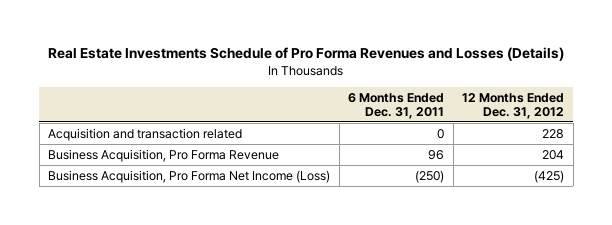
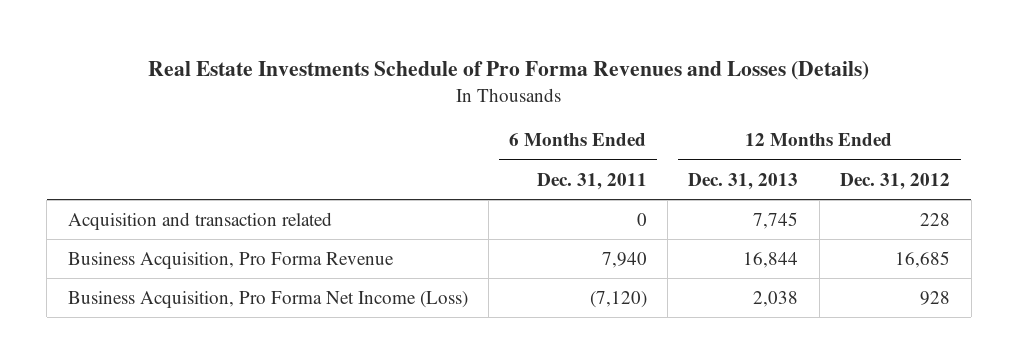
- | 6 Months Ended Dec. 31, 2011 | 12 Months Ended Dec. 31, 2012
+ | 6 Months Ended Dec. 31, 2011 | 12 Months Ended Dec. 31, 2013 | 12 Months Ended Dec. 31, 2012
- Business Acquisition, Pro Forma Revenue | 96 | 204
- Business Acquisition, Pro Forma Net Income (Loss) | (250) | (425)
+ Business Acquisition, Pro Forma Revenue | 7,940 | 16,844 | 16,685
+ Business Acquisition, Pro Forma Net Income (Loss) | (7,120) | 2,038 | 928

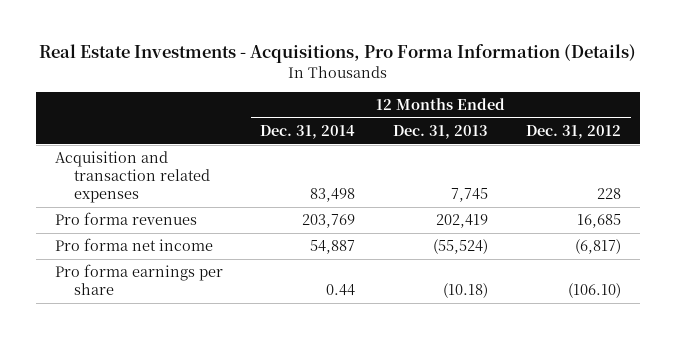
- Real Estate Investments Schedule of Pro Forma Revenues and Losses (Details)
+ Real Estate Investments - Acquisitions, Pro Forma Information (Details)
- | 6 Months Ended Dec. 31, 2011 | 12 Months Ended Dec. 31, 2013 | 12 Months Ended Dec. 31, 2012
+ | 12 Months Ended Dec. 31, 2014 | 12 Months Ended Dec. 31, 2013 | 12 Months Ended Dec. 31, 2012
- Acquisition and transaction related | 0 | 7,745 | 228
- Business Acquisition, Pro Forma Revenue | 7,940 | 16,844 | 16,685
- Business Acquisition, Pro Forma Net Income (Loss) | (7,120) | 2,038 | 928
+ Acquisition and transaction related expenses | 83,498 | 7,745 | 228
+ Pro forma revenues | 203,769 | 202,419 | 16,685
+ Pro forma net income | 54,887 | (55,524) | (6,817)
+ Pro forma earnings per share | 0.44 | (10.18) | (106.10)

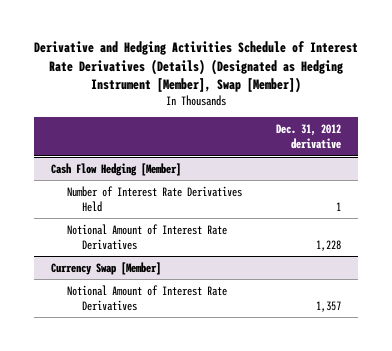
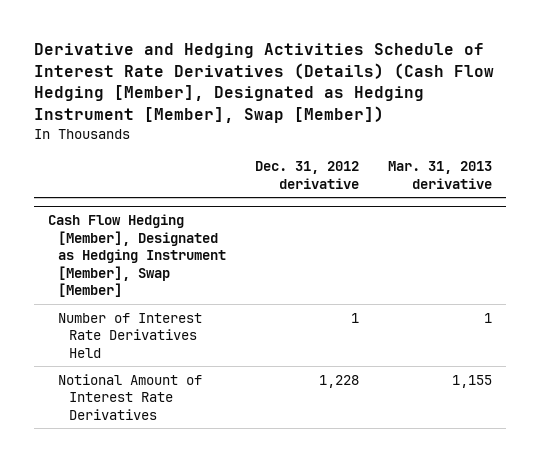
- Derivative and Hedging Activities Schedule of Interest Rate Derivatives (Details) (Designated as Hedging Instrument [Member], Swap [Member])
+ Derivative and Hedging Activities Schedule of Interest Rate Derivatives (Details) (Cash Flow Hedging [Member], Designated as Hedging Instrument [Member], Swap [Member])
- | Dec. 31, 2012 derivative
+ | Dec. 31, 2012 derivative | Mar. 31, 2013 derivative
- Cash Flow Hedging [Member]
+ Cash Flow Hedging [Member], Designated as Hedging Instrument [Member], Swap [Member]
- Currency Swap [Member]
- Notional Amount of Interest Rate Derivatives | 1,357

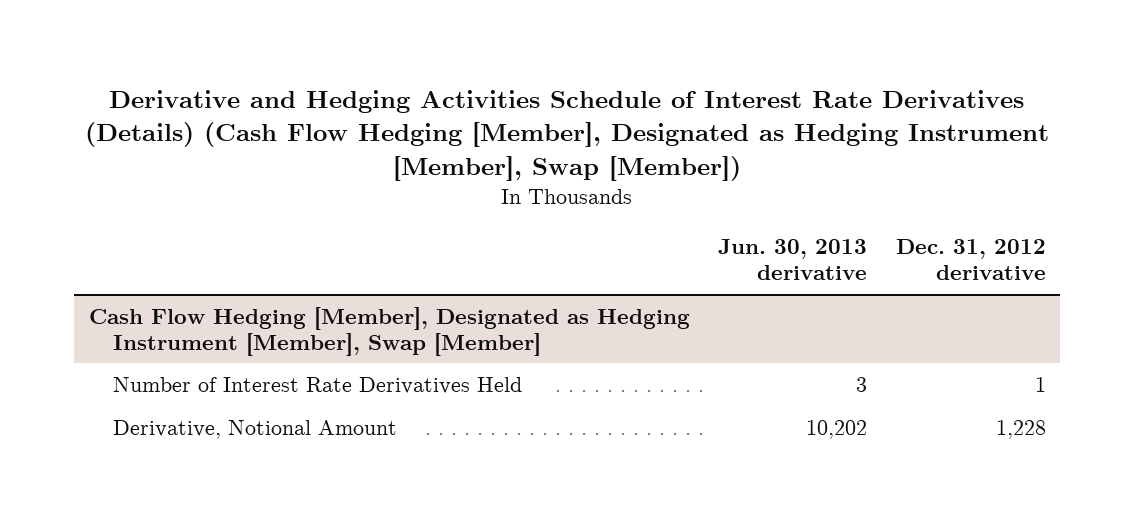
- | Dec. 31, 2012 derivative | Mar. 31, 2013 derivative
+ | Jun. 30, 2013 derivative | Dec. 31, 2012 derivative
@ Cash Flow Hedging [Member], Designated as Hedging Instrument [Member], Swap [Member]
- Notional Amount of Interest Rate Derivatives | 1,228 | 1,155
+ Derivative, Notional Amount | 10,202 | 1,228

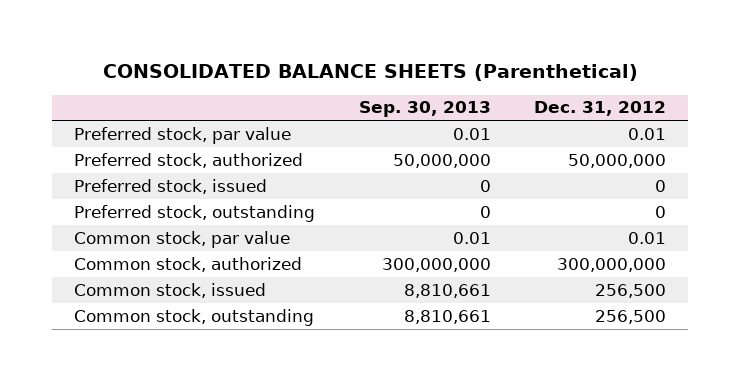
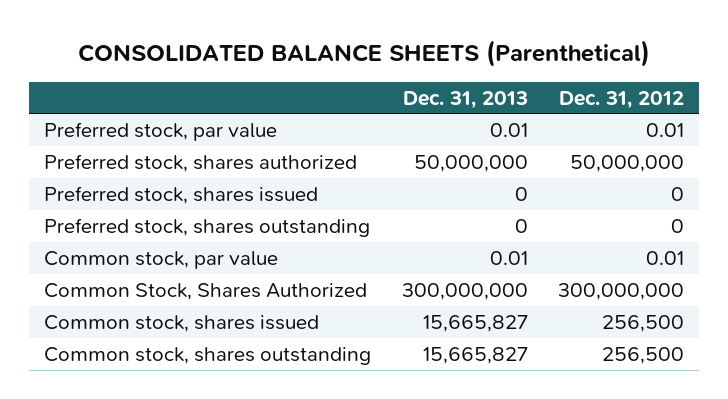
- | Sep. 30, 2013 | Dec. 31, 2012
+ | Dec. 31, 2013 | Dec. 31, 2012
- Preferred stock, authorized | 50,000,000 | 50,000,000
- Preferred stock, issued | 0 | 0
- Preferred stock, outstanding | 0 | 0
+ Preferred stock, shares authorized | 50,000,000 | 50,000,000
+ Preferred stock, shares issued | 0 | 0
+ Preferred stock, shares outstanding | 0 | 0
- Common stock, authorized | 300,000,000 | 300,000,000
- Common stock, issued | 8,810,661 | 256,500
- Common stock, outstanding | 8,810,661 | 256,500
+ Common Stock, Shares Authorized | 300,000,000 | 300,000,000
+ Common stock, shares issued | 15,665,827 | 256,500
+ Common stock, shares outstanding | 15,665,827 | 256,500

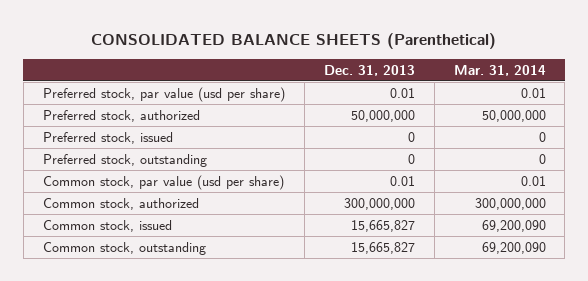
- | Dec. 31, 2013 | Dec. 31, 2012
+ | Dec. 31, 2013 | Mar. 31, 2014
- Preferred stock, par value | 0.01 | 0.01
- Preferred stock, shares authorized | 50,000,000 | 50,000,000
- Preferred stock, shares issued | 0 | 0
- Preferred stock, shares outstanding | 0 | 0
- Common stock, par value | 0.01 | 0.01
- Common Stock, Shares Authorized | 300,000,000 | 300,000,000
- Common stock, shares issued | 15,665,827 | 256,500
- Common stock, shares outstanding | 15,665,827 | 256,500
+ Preferred stock, par value (usd per share) | 0.01 | 0.01
+ Preferred stock, authorized | 50,000,000 | 50,000,000
+ Preferred stock, issued | 0 | 0
+ Preferred stock, outstanding | 0 | 0
+ Common stock, par value (usd per share) | 0.01 | 0.01
+ Common stock, authorized | 300,000,000 | 300,000,000
+ Common stock, issued | 15,665,827 | 69,200,090
+ Common stock, outstanding | 15,665,827 | 69,200,090

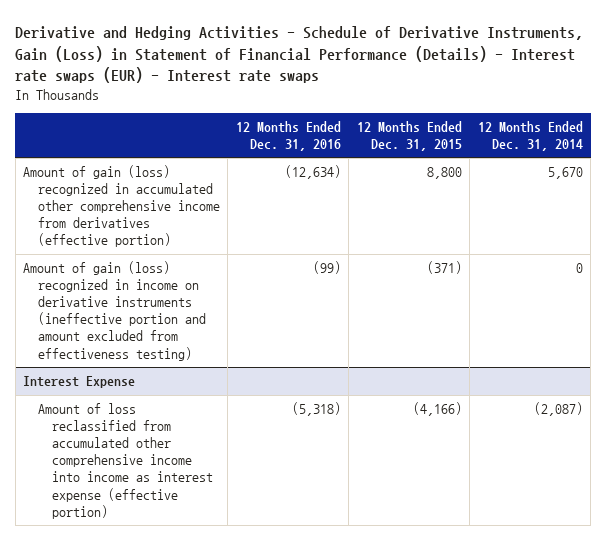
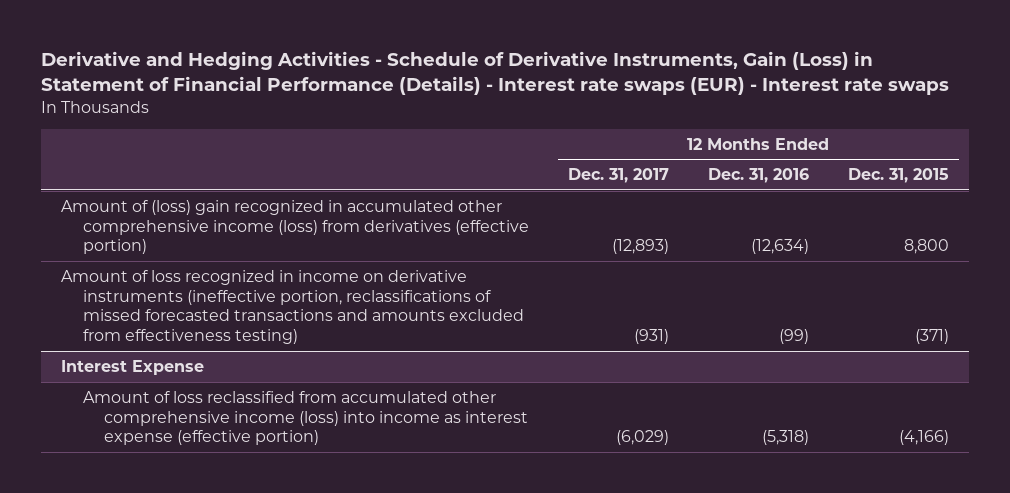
- | 12 Months Ended Dec. 31, 2016 | 12 Months Ended Dec. 31, 2015 | 12 Months Ended Dec. 31, 2014
+ | 12 Months Ended Dec. 31, 2017 | 12 Months Ended Dec. 31, 2016 | 12 Months Ended Dec. 31, 2015
- Amount of gain (loss) recognized in accumulated other comprehensive income from derivatives (effective portion) | (12,634) | 8,800 | 5,670
- Amount of gain (loss) recognized in income on derivative instruments (ineffective portion and amount excluded from effectiveness testing) | (99) | (371) | 0
+ Amount of (loss) gain recognized in accumulated other comprehensive income (loss) from derivatives (effective portion) | (12,893) | (12,634) | 8,800
+ Amount of loss recognized in income on derivative instruments (ineffective portion, reclassifications of missed forecasted transactions and amounts excluded from effectiveness testing) | (931) | (99) | (371)
@ Interest Expense
- Amount of loss reclassified from accumulated other comprehensive income into income as interest expense (effective portion) | (5,318) | (4,166) | (2,087)
+ Amount of loss reclassified from accumulated other comprehensive income (loss) into income as interest expense (effective portion) | (6,029) | (5,318) | (4,166)

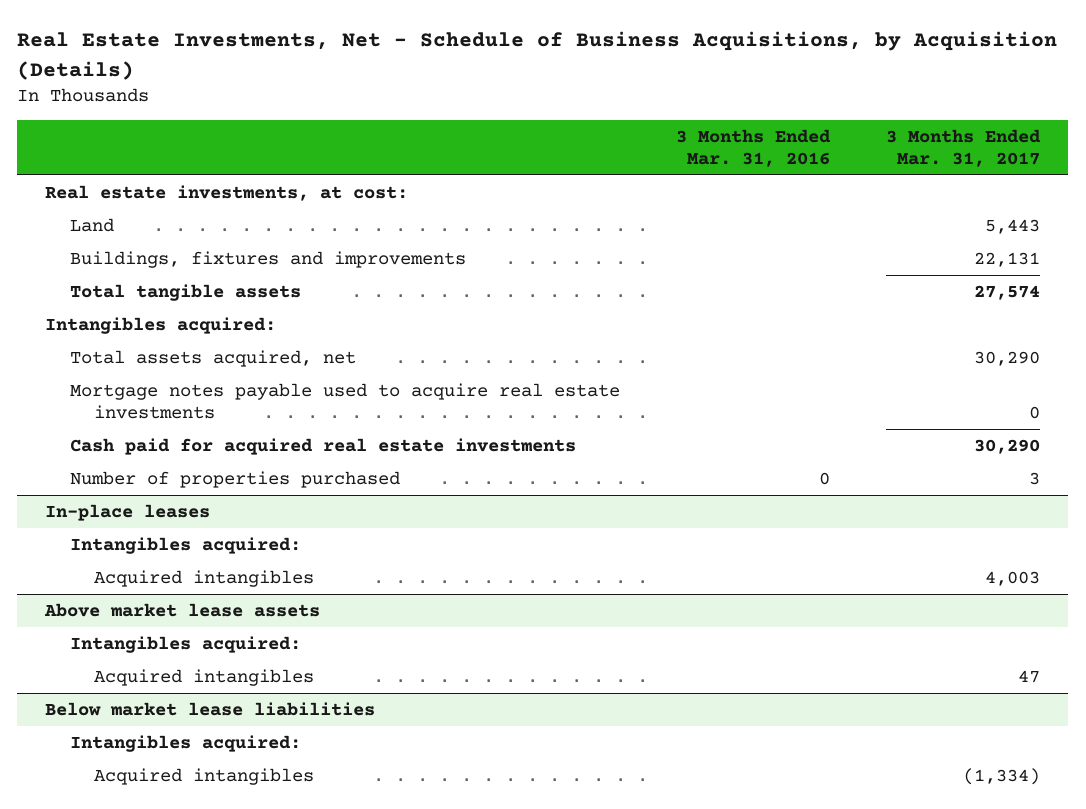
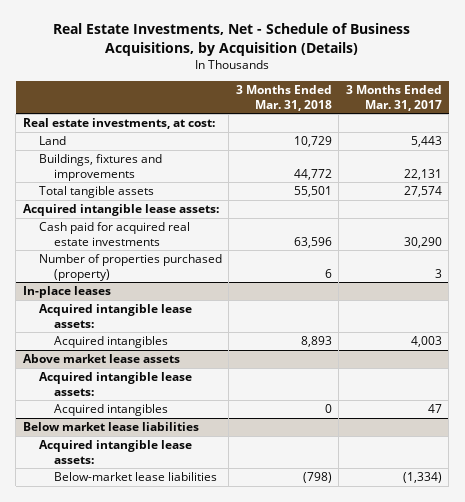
- | 3 Months Ended Mar. 31, 2016 | 3 Months Ended Mar. 31, 2017
+ | 3 Months Ended Mar. 31, 2018 | 3 Months Ended Mar. 31, 2017
- Intangibles acquired:
- Total assets acquired, net | | 30,290
- Mortgage notes payable used to acquire real estate investments | | 0
+ Acquired intangible lease assets:
- Number of properties purchased | 0 | 3
+ Number of properties purchased (property) | 6 | 3
@ In-place leases
- Intangibles acquired:
+ Acquired intangible lease assets:
@ Above market lease assets
- Intangibles acquired:
+ Acquired intangible lease assets:
@ Below market lease liabilities
- Intangibles acquired:
- Acquired intangibles | | (1,334)
+ Acquired intangible lease assets:
+ Below-market lease liabilities | (798) | (1,334)

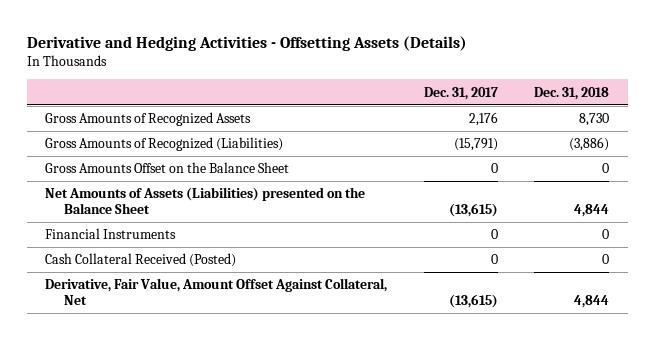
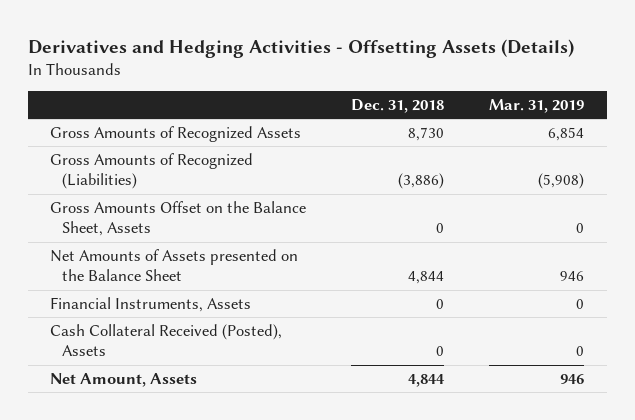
- Derivative and Hedging Activities - Offsetting Assets (Details)
+ Derivatives and Hedging Activities - Offsetting Assets (Details)
- | Dec. 31, 2017 | Dec. 31, 2018
+ | Dec. 31, 2018 | Mar. 31, 2019
- Gross Amounts Offset on the Balance Sheet | 0 | 0
- Net Amounts of Assets (Liabilities) presented on the Balance Sheet | (13,615) | 4,844
- Financial Instruments | 0 | 0
- Cash Collateral Received (Posted) | 0 | 0
- Derivative, Fair Value, Amount Offset Against Collateral, Net | (13,615) | 4,844
+ Gross Amounts Offset on the Balance Sheet, Assets | 0 | 0
+ Net Amounts of Assets presented on the Balance Sheet | 4,844 | 946
+ Financial Instruments, Assets | 0 | 0
+ Cash Collateral Received (Posted), Assets | 0 | 0
+ Net Amount, Assets | 4,844 | 946

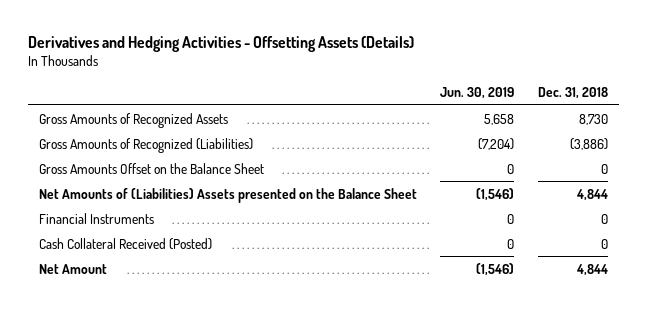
- | Dec. 31, 2018 | Mar. 31, 2019
+ | Jun. 30, 2019 | Dec. 31, 2018
- Gross Amounts Offset on the Balance Sheet, Assets | 0 | 0
- Net Amounts of Assets presented on the Balance Sheet | 4,844 | 946
- Financial Instruments, Assets | 0 | 0
- Cash Collateral Received (Posted), Assets | 0 | 0
- Net Amount, Assets | 4,844 | 946
+ Gross Amounts Offset on the Balance Sheet | 0 | 0
+ Net Amounts of (Liabilities) Assets presented on the Balance Sheet | (1,546) | 4,844
+ Financial Instruments | 0 | 0
+ Cash Collateral Received (Posted) | 0 | 0
+ Net Amount | (1,546) | 4,844

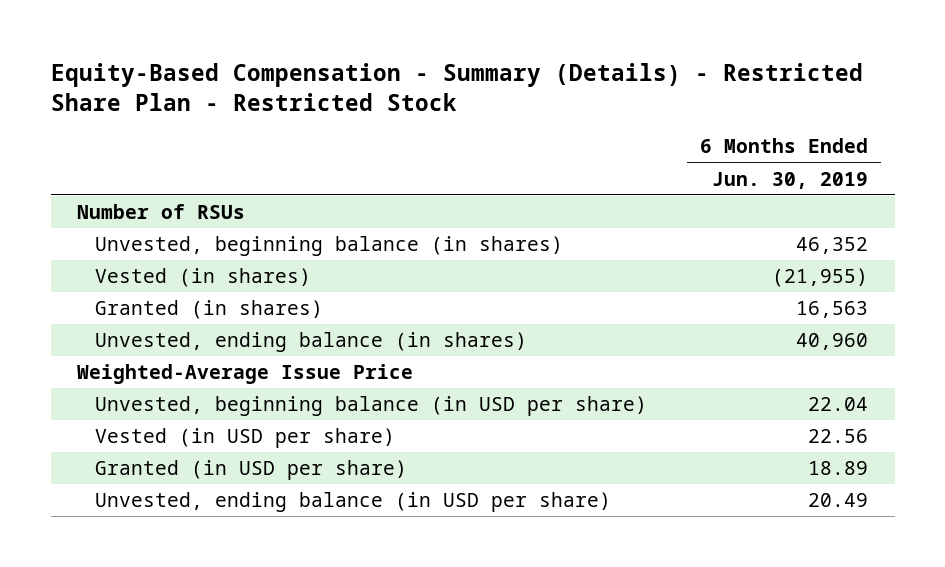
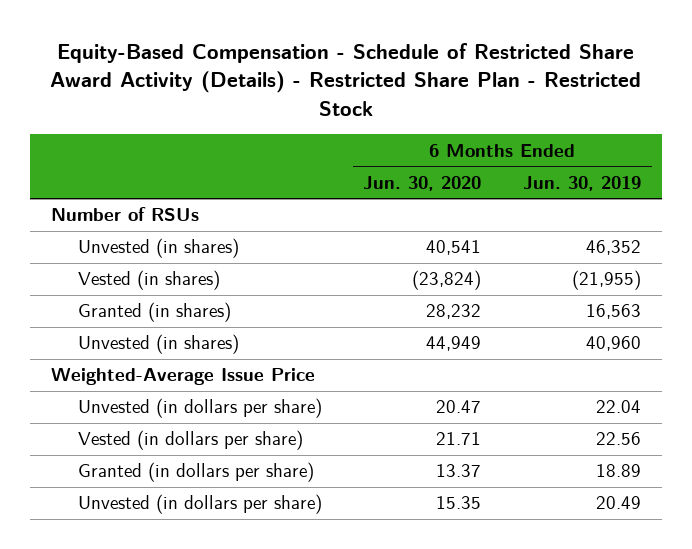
- Equity-Based Compensation - Summary (Details) - Restricted Share Plan - Restricted Stock
+ Equity-Based Compensation - Schedule of Restricted Share Award Activity (Details) - Restricted Share Plan - Restricted Stock
- | 6 Months Ended Jun. 30, 2019
+ | 6 Months Ended Jun. 30, 2020 | 6 Months Ended Jun. 30, 2019
- Unvested, beginning balance (in shares) | 46,352
+ Unvested (in shares) | 40,541 | 46,352
- Unvested, ending balance (in shares) | 40,960
+ Unvested (in shares) | 44,949 | 40,960
- Unvested, beginning balance (in USD per share) | 22.04
- Vested (in USD per share) | 22.56
- Granted (in USD per share) | 18.89
- Unvested, ending balance (in USD per share) | 20.49
+ Unvested (in dollars per share) | 20.47 | 22.04
+ Vested (in dollars per share) | 21.71 | 22.56
+ Granted (in dollars per share) | 13.37 | 18.89
+ Unvested (in dollars per share) | 15.35 | 20.49

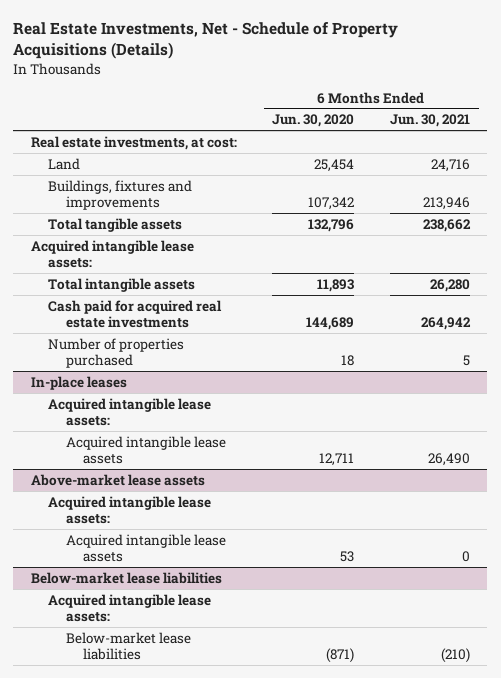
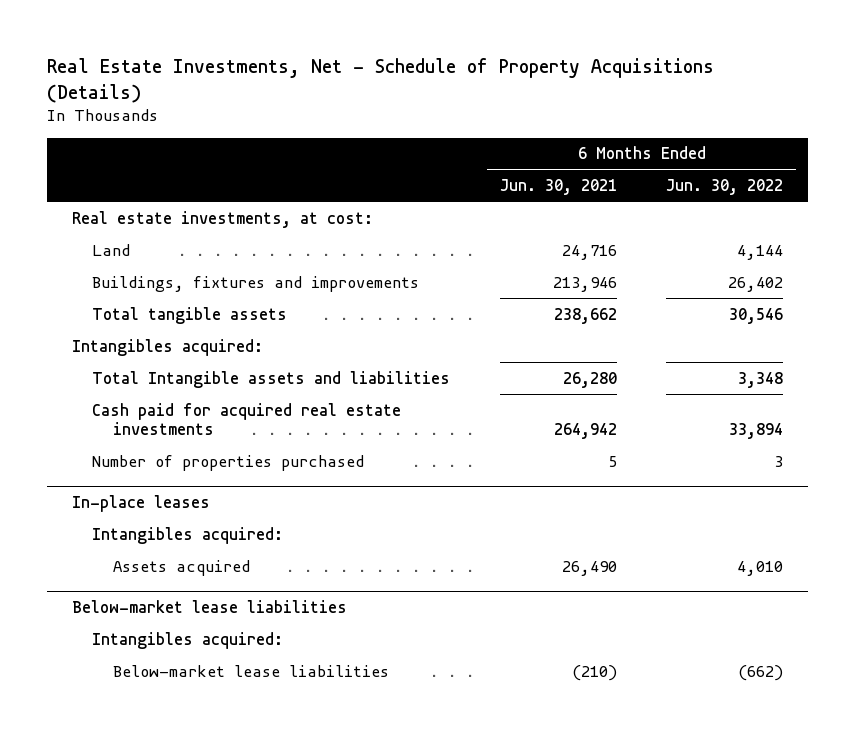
- | 6 Months Ended Jun. 30, 2020 | 6 Months Ended Jun. 30, 2021
+ | 6 Months Ended Jun. 30, 2021 | 6 Months Ended Jun. 30, 2022
- Acquired intangible lease assets:
- Total intangible assets | 11,893 | 26,280
+ Intangibles acquired:
+ Total Intangible assets and liabilities | 26,280 | 3,348
@ In-place leases
- Acquired intangible lease assets:
- Acquired intangible lease assets | 12,711 | 26,490
- Above-market lease assets
- Acquired intangible lease assets:
- Acquired intangible lease assets | 53 | 0
@ In-place leases
+ Intangibles acquired:
+ Assets acquired | 26,490 | 4,010
@ Below-market lease liabilities
- Acquired intangible lease assets:
+ Intangibles acquired:

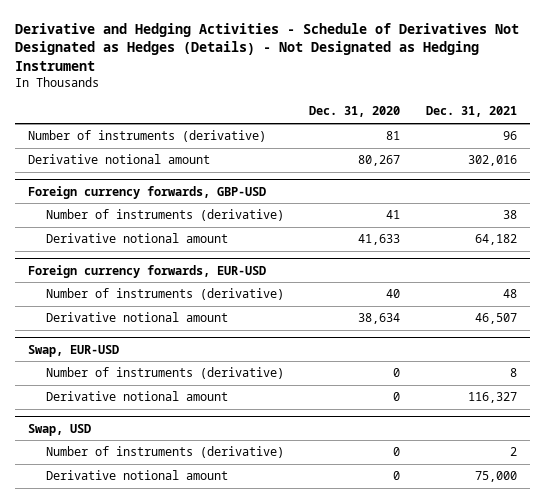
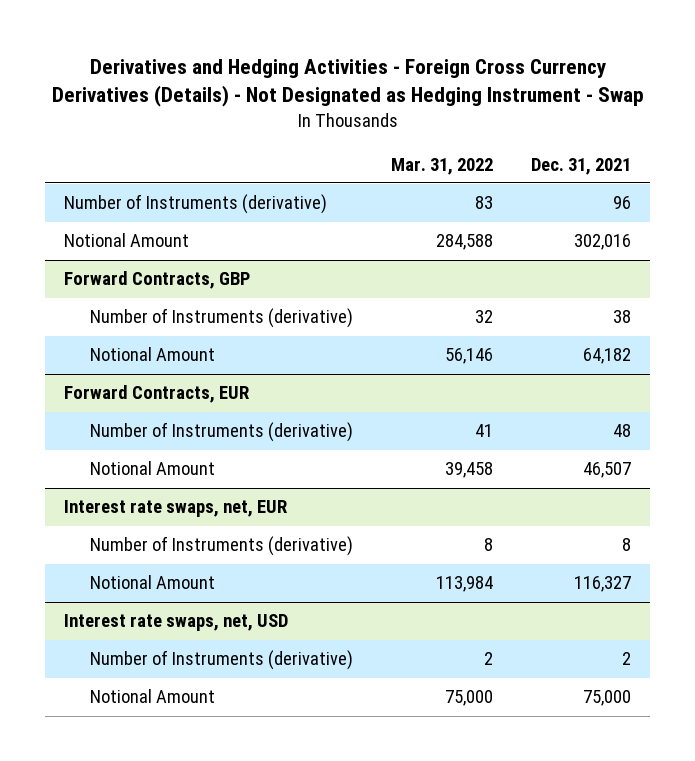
- Derivative and Hedging Activities - Schedule of Derivatives Not Designated as Hedges (Details) - Not Designated as Hedging Instrument
+ Derivatives and Hedging Activities - Foreign Cross Currency Derivatives (Details) - Not Designated as Hedging Instrument - Swap
- | Dec. 31, 2020 | Dec. 31, 2021
+ | Mar. 31, 2022 | Dec. 31, 2021
- Number of instruments (derivative) | 81 | 96
- Derivative notional amount | 80,267 | 302,016
- Foreign currency forwards, GBP-USD
- Number of instruments (derivative) | 41 | 38
- Derivative notional amount | 41,633 | 64,182
- Foreign currency forwards, EUR-USD
- Number of instruments (derivative) | 40 | 48
- Derivative notional amount | 38,634 | 46,507
- Swap, EUR-USD
- Number of instruments (derivative) | 0 | 8
- Derivative notional amount | 0 | 116,327
- Swap, USD
- Number of instruments (derivative) | 0 | 2
- Derivative notional amount | 0 | 75,000
+ Number of Instruments (derivative) | 83 | 96
+ Notional Amount | 284,588 | 302,016
+ Forward Contracts, GBP
+ Number of Instruments (derivative) | 32 | 38
+ Notional Amount | 56,146 | 64,182
+ Forward Contracts, EUR
+ Number of Instruments (derivative) | 41 | 48
+ Notional Amount | 39,458 | 46,507
+ Interest rate swaps, net, EUR
+ Number of Instruments (derivative) | 8 | 8
+ Notional Amount | 113,984 | 116,327
+ Interest rate swaps, net, USD
+ Number of Instruments (derivative) | 2 | 2
+ Notional Amount | 75,000 | 75,000

